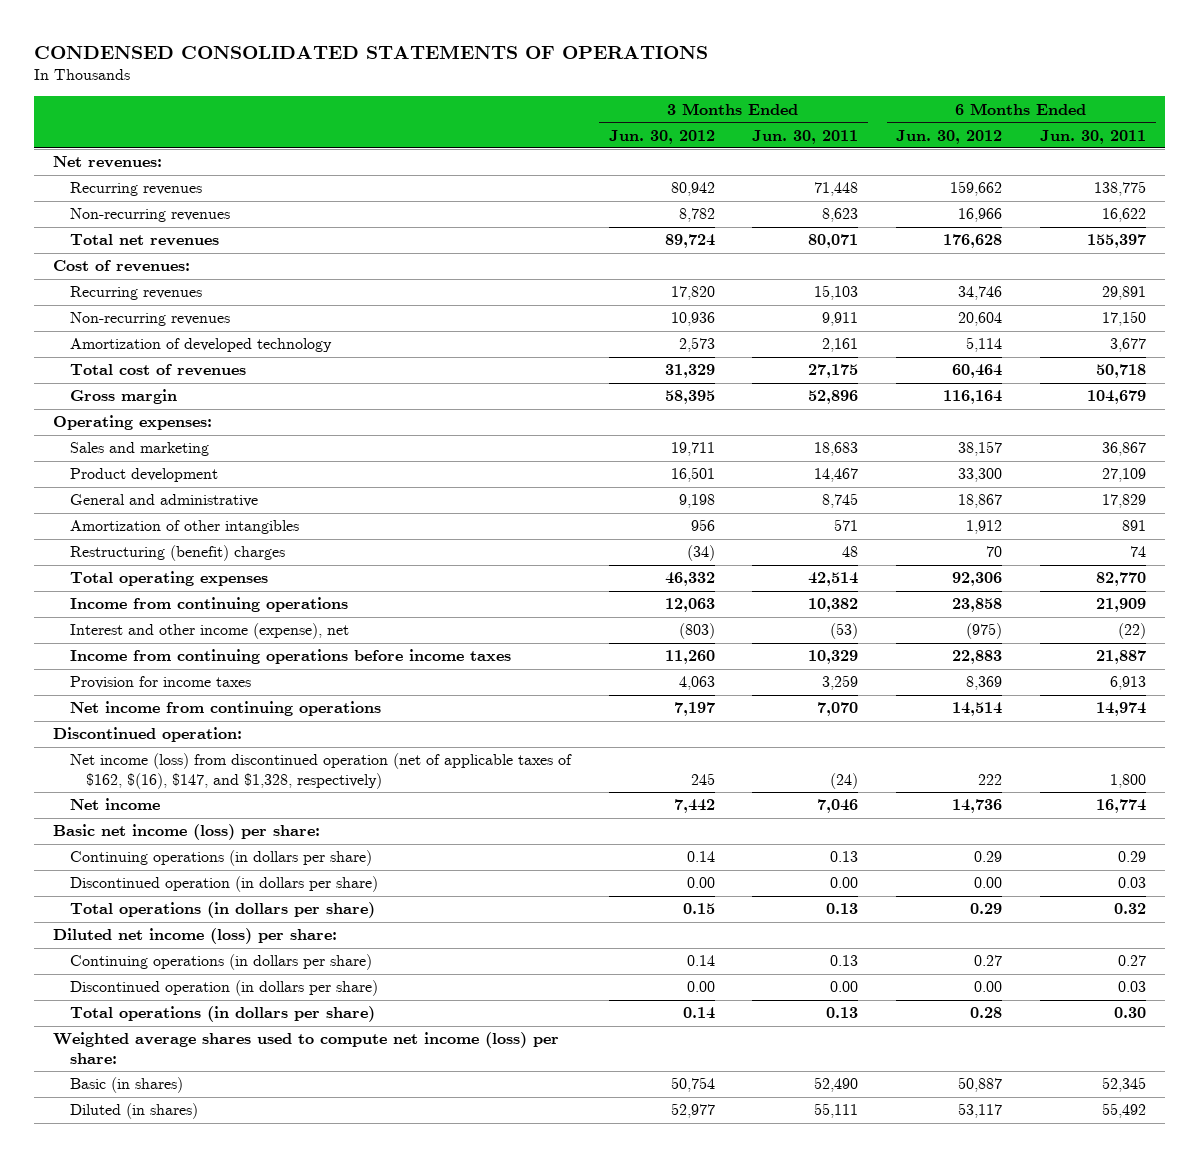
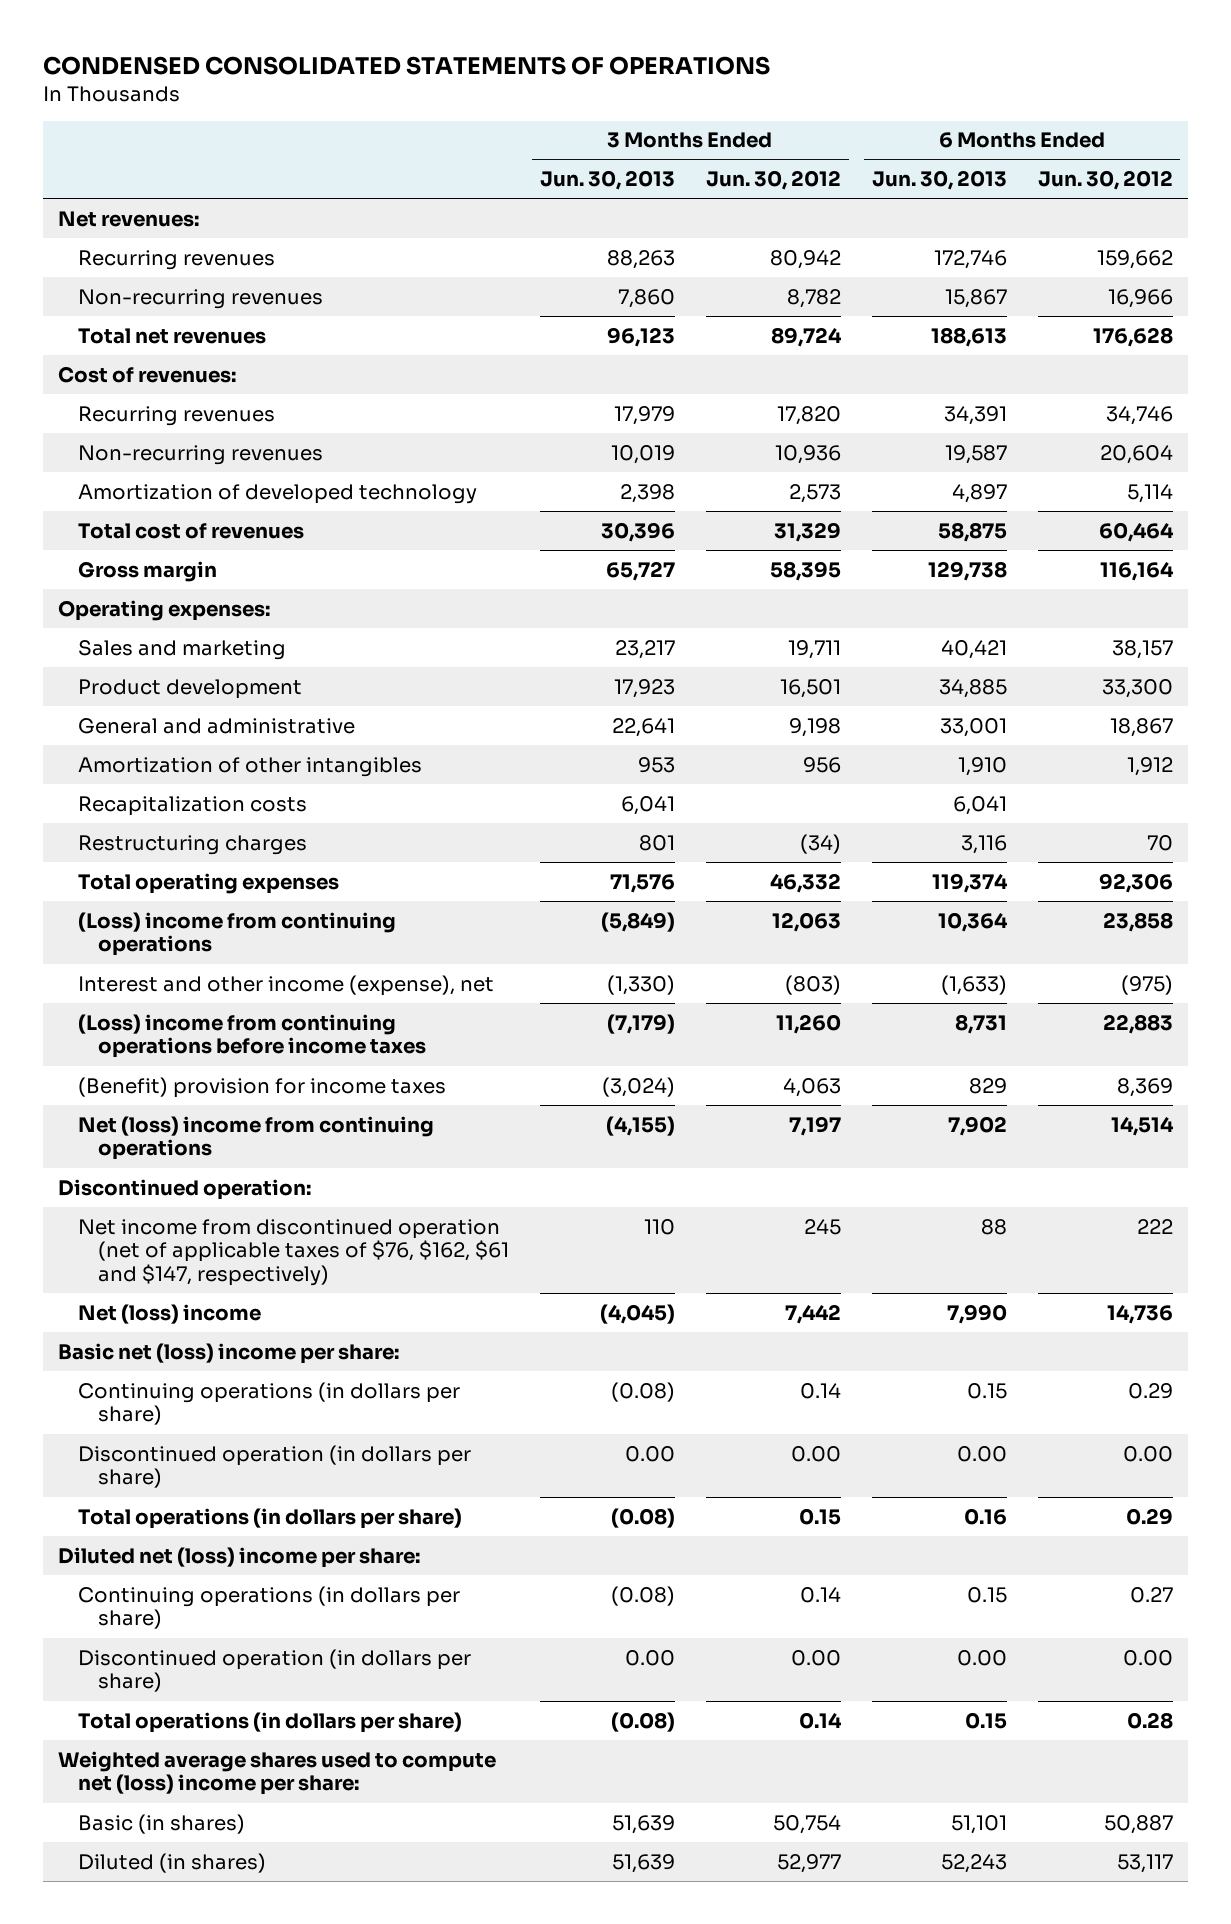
- | 3 Months Ended Jun. 30, 2012 | 3 Months Ended Jun. 30, 2011 | 6 Months Ended Jun. 30, 2012 | 6 Months Ended Jun. 30, 2011
+ | 3 Months Ended Jun. 30, 2013 | 3 Months Ended Jun. 30, 2012 | 6 Months Ended Jun. 30, 2013 | 6 Months Ended Jun. 30, 2012
- Restructuring (benefit) charges | (34) | 48 | 70 | 74
+ Recapitalization costs | 6,041 | | 6,041 |
+ Restructuring charges | 801 | (34) | 3,116 | 70
- Income from continuing operations | 12,063 | 10,382 | 23,858 | 21,909
+ (Loss) income from continuing operations | (5,849) | 12,063 | 10,364 | 23,858
- Income from continuing operations before income taxes | 11,260 | 10,329 | 22,883 | 21,887
- Provision for income taxes | 4,063 | 3,259 | 8,369 | 6,913
- Net income from continuing operations | 7,197 | 7,070 | 14,514 | 14,974
+ (Loss) income from continuing operations before income taxes | (7,179) | 11,260 | 8,731 | 22,883
+ (Benefit) provision for income taxes | (3,024) | 4,063 | 829 | 8,369
+ Net (loss) income from continuing operations | (4,155) | 7,197 | 7,902 | 14,514
- Net income (loss) from discontinued operation (net of applicable taxes of $162, $(16), $147, and $1,328, respectively) | 245 | (24) | 222 | 1,800
- Net income | 7,442 | 7,046 | 14,736 | 16,774
- Basic net income (loss) per share:
+ Net income from discontinued operation (net of applicable taxes of $76, $162, $61 and $147, respectively) | 110 | 245 | 88 | 222
+ Net (loss) income | (4,045) | 7,442 | 7,990 | 14,736
+ Basic net (loss) income per share:
- Diluted net income (loss) per share:
+ Diluted net (loss) income per share:
- Weighted average shares used to compute net income (loss) per share:
+ Weighted average shares used to compute net (loss) income per share:

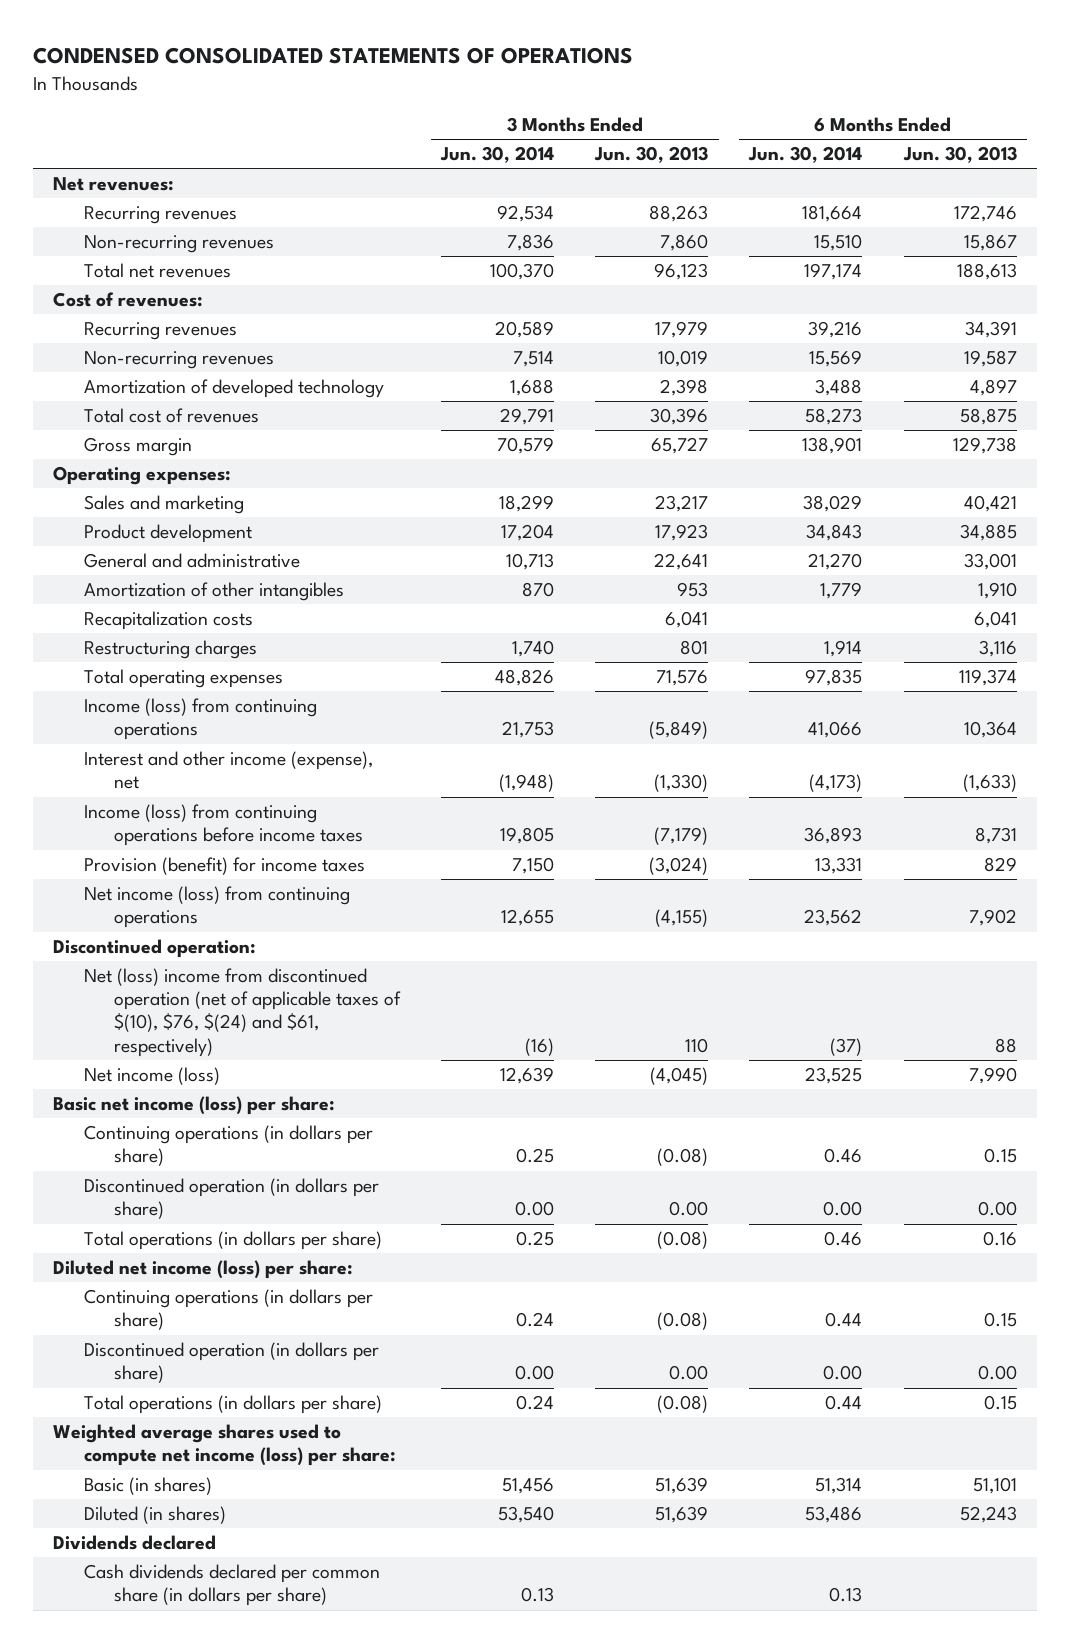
- | 3 Months Ended Jun. 30, 2013 | 3 Months Ended Jun. 30, 2012 | 6 Months Ended Jun. 30, 2013 | 6 Months Ended Jun. 30, 2012
+ | 3 Months Ended Jun. 30, 2014 | 3 Months Ended Jun. 30, 2013 | 6 Months Ended Jun. 30, 2014 | 6 Months Ended Jun. 30, 2013
- (Loss) income from continuing operations | (5,849) | 12,063 | 10,364 | 23,858
+ Income (loss) from continuing operations | 21,753 | (5,849) | 41,066 | 10,364
- (Loss) income from continuing operations before income taxes | (7,179) | 11,260 | 8,731 | 22,883
- (Benefit) provision for income taxes | (3,024) | 4,063 | 829 | 8,369
- Net (loss) income from continuing operations | (4,155) | 7,197 | 7,902 | 14,514
+ Income (loss) from continuing operations before income taxes | 19,805 | (7,179) | 36,893 | 8,731
+ Provision (benefit) for income taxes | 7,150 | (3,024) | 13,331 | 829
+ Net income (loss) from continuing operations | 12,655 | (4,155) | 23,562 | 7,902
- Net income from discontinued operation (net of applicable taxes of $76, $162, $61 and $147, respectively) | 110 | 245 | 88 | 222
- Net (loss) income | (4,045) | 7,442 | 7,990 | 14,736
- Basic net (loss) income per share:
+ Net (loss) income from discontinued operation (net of applicable taxes of $(10), $76, $(24) and $61, respectively) | (16) | 110 | (37) | 88
+ Net income (loss) | 12,639 | (4,045) | 23,525 | 7,990
+ Basic net income (loss) per share:
- Diluted net (loss) income per share:
+ Diluted net income (loss) per share:
- Weighted average shares used to compute net (loss) income per share:
+ Weighted average shares used to compute net income (loss) per share:
+ Dividends declared
+ Cash dividends declared per common share (in dollars per share) | 0.13 | | 0.13 |

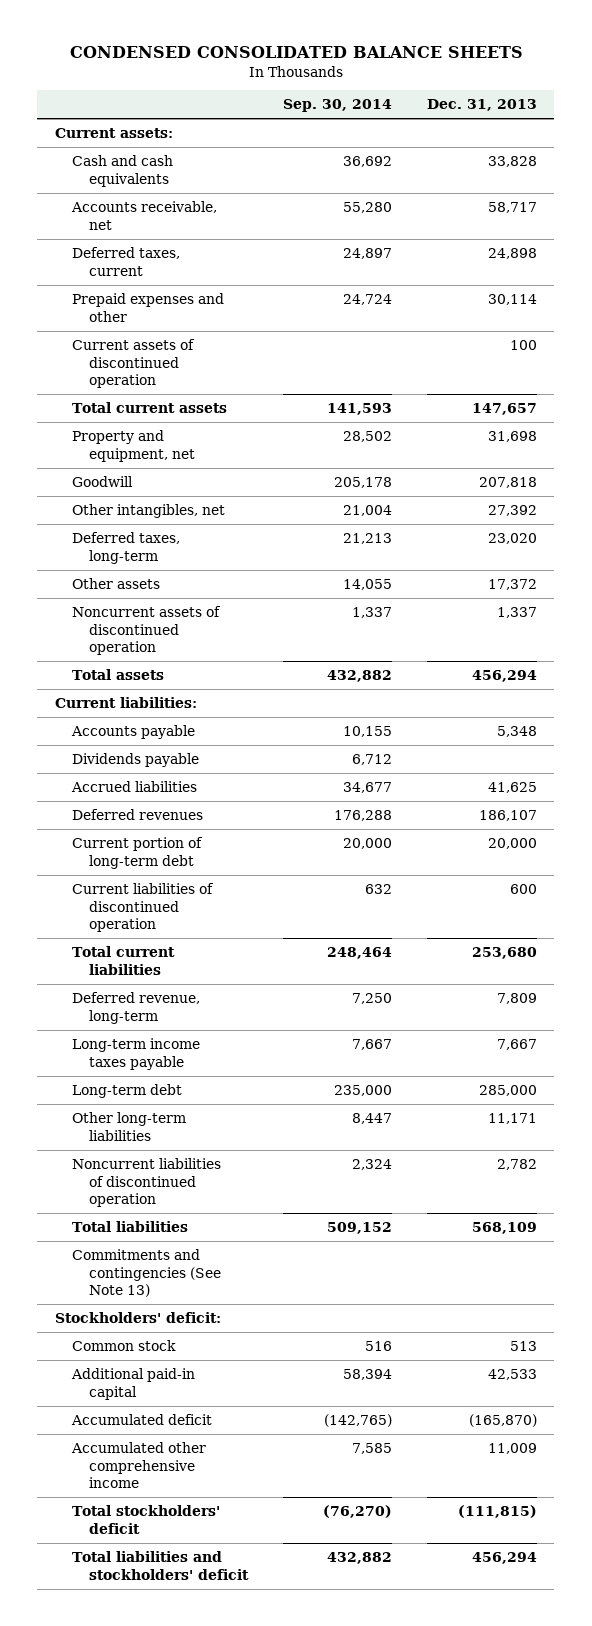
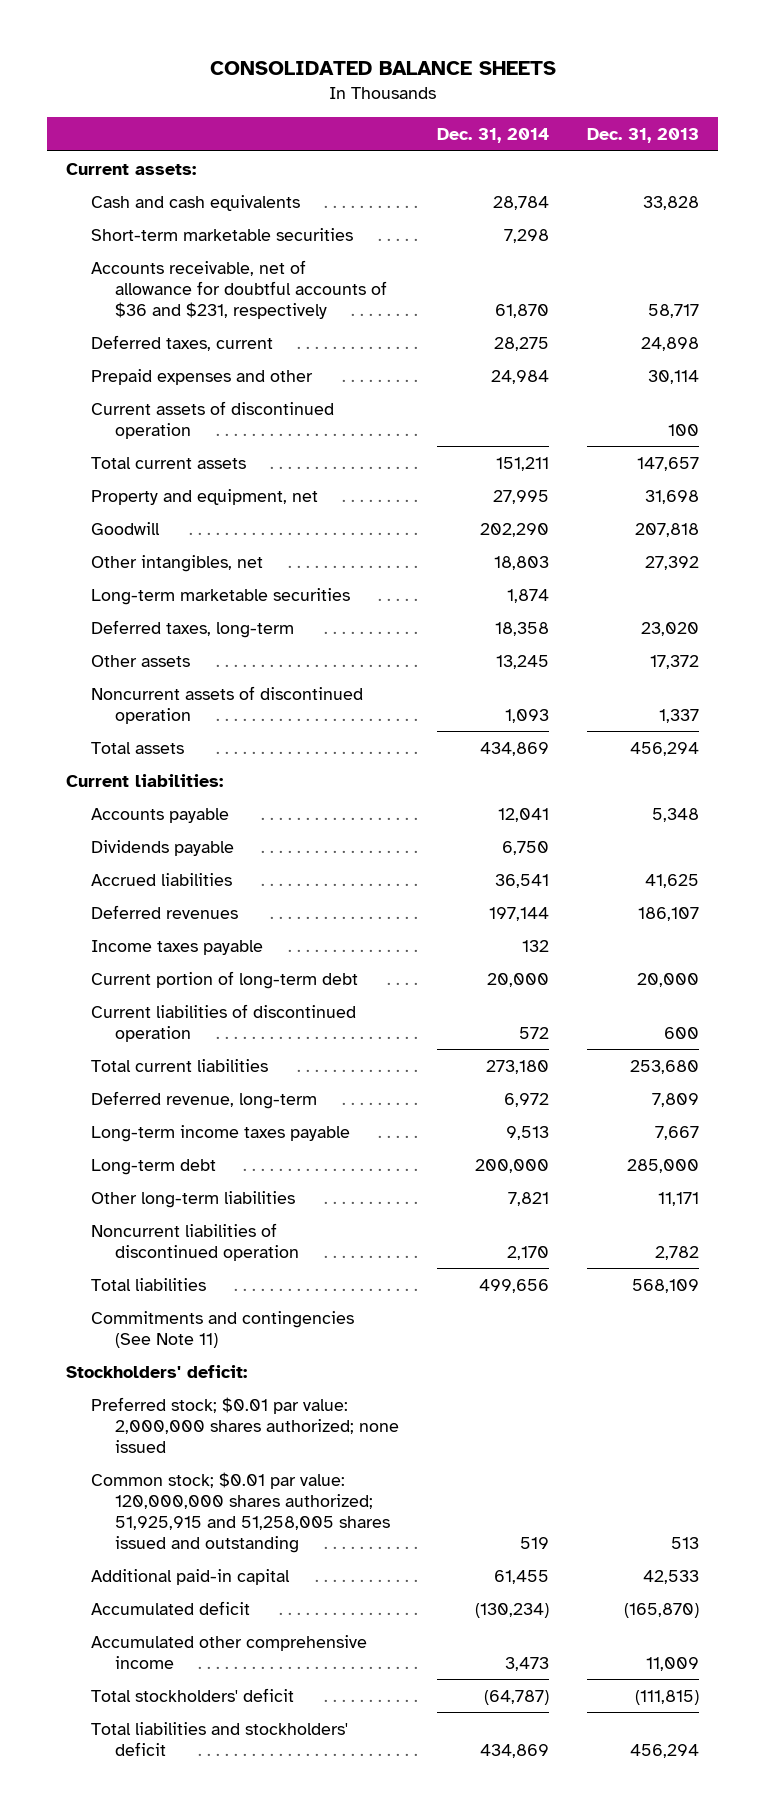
- CONDENSED CONSOLIDATED BALANCE SHEETS
+ CONSOLIDATED BALANCE SHEETS
- | Sep. 30, 2014 | Dec. 31, 2013
+ | Dec. 31, 2014 | Dec. 31, 2013
- Accounts receivable, net | 55,280 | 58,717
+ Short-term marketable securities | 7,298 |
+ Accounts receivable, net of allowance for doubtful accounts of $36 and $231, respectively | 61,870 | 58,717
+ Long-term marketable securities | 1,874 |
+ Income taxes payable | 132 |
- Commitments and contingencies (See Note 13)
+ Commitments and contingencies (See Note 11)
- Common stock | 516 | 513
+ Preferred stock; $0.01 par value: 2,000,000 shares authorized; none issued
+ Common stock; $0.01 par value: 120,000,000 shares authorized; 51,925,915 and 51,258,005 shares issued and outstanding | 519 | 513

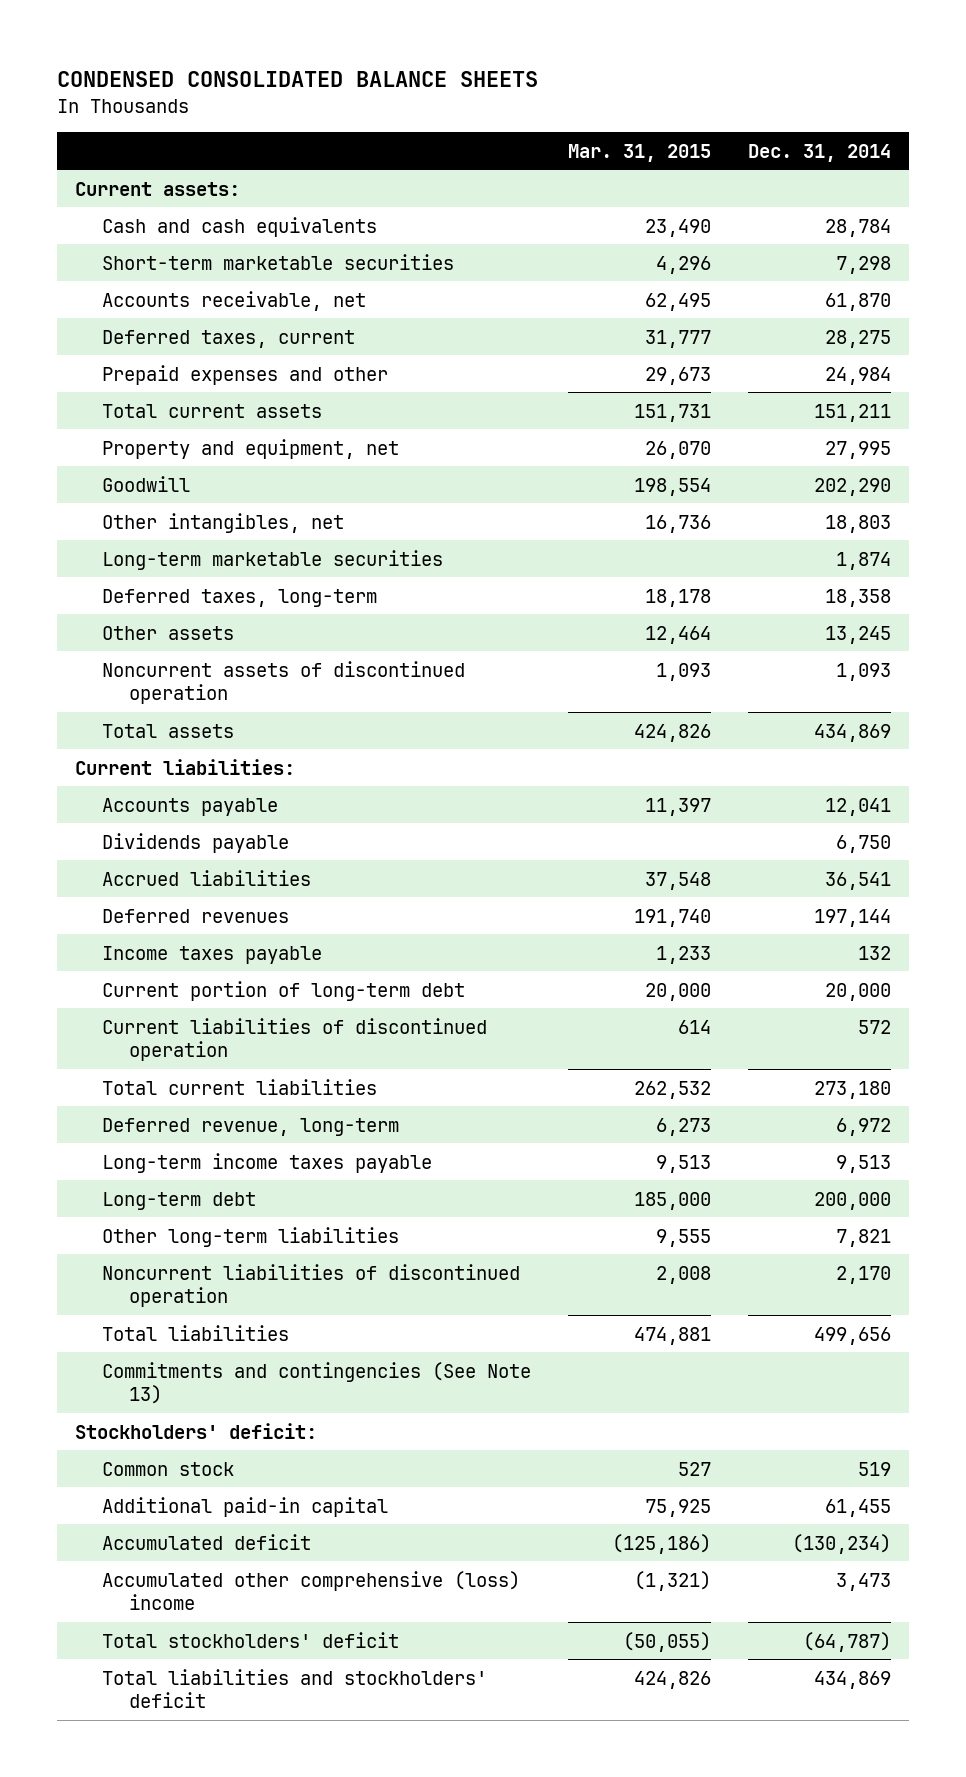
- CONSOLIDATED BALANCE SHEETS
+ CONDENSED CONSOLIDATED BALANCE SHEETS
- | Dec. 31, 2014 | Dec. 31, 2013
+ | Mar. 31, 2015 | Dec. 31, 2014
- Accounts receivable, net of allowance for doubtful accounts of $36 and $231, respectively | 61,870 | 58,717
+ Accounts receivable, net | 62,495 | 61,870
- Current assets of discontinued operation | | 100
- Commitments and contingencies (See Note 11)
+ Commitments and contingencies (See Note 13)
- Preferred stock; $0.01 par value: 2,000,000 shares authorized; none issued
- Common stock; $0.01 par value: 120,000,000 shares authorized; 51,925,915 and 51,258,005 shares issued and outstanding | 519 | 513
+ Common stock | 527 | 519
- Accumulated other comprehensive income | 3,473 | 11,009
+ Accumulated other comprehensive (loss) income | (1,321) | 3,473

